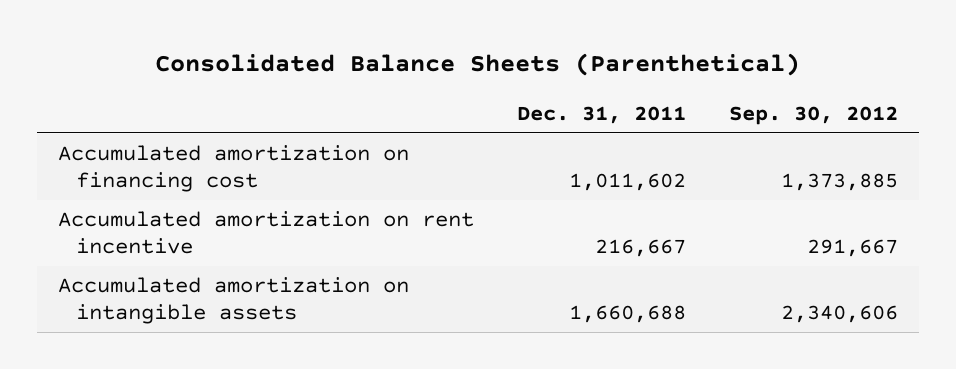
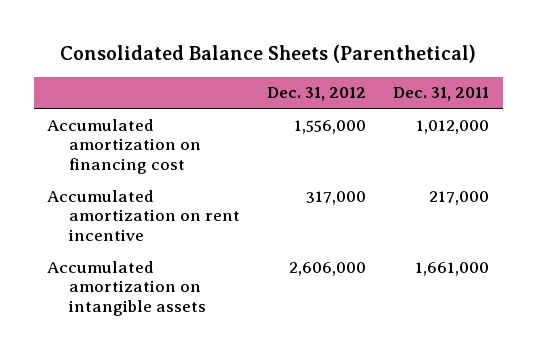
- | Dec. 31, 2011 | Sep. 30, 2012
+ | Dec. 31, 2012 | Dec. 31, 2011
- Accumulated amortization on financing cost | 1,011,602 | 1,373,885
- Accumulated amortization on rent incentive | 216,667 | 291,667
- Accumulated amortization on intangible assets | 1,660,688 | 2,340,606
+ Accumulated amortization on financing cost | 1,556,000 | 1,012,000
+ Accumulated amortization on rent incentive | 317,000 | 217,000
+ Accumulated amortization on intangible assets | 2,606,000 | 1,661,000

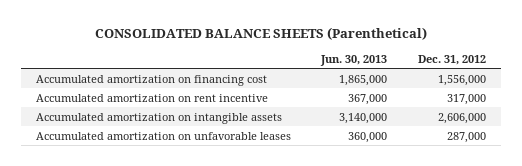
- Consolidated Balance Sheets (Parenthetical)
+ CONSOLIDATED BALANCE SHEETS (Parenthetical)
- | Dec. 31, 2012 | Dec. 31, 2011
+ | Jun. 30, 2013 | Dec. 31, 2012
+ Accumulated amortization on unfavorable leases | 360,000 | 287,000

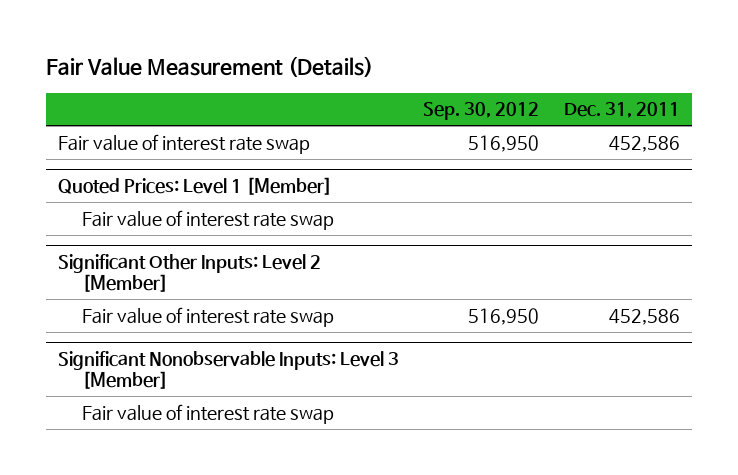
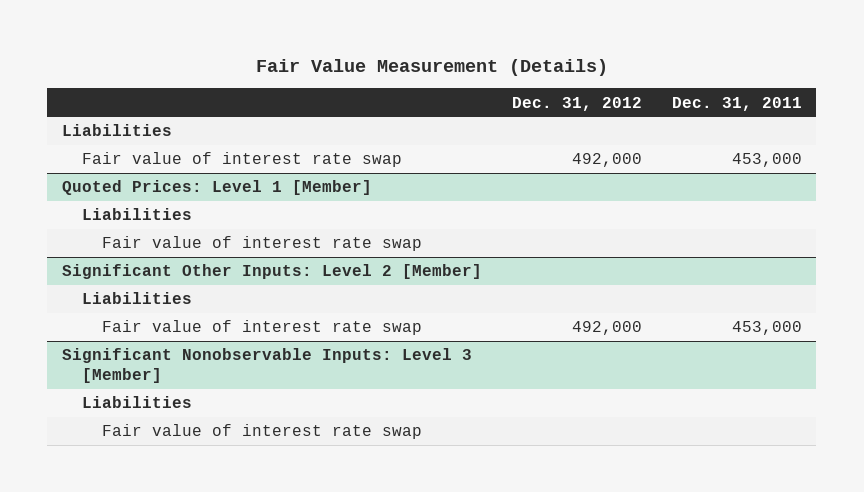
- | Sep. 30, 2012 | Dec. 31, 2011
+ | Dec. 31, 2012 | Dec. 31, 2011
- Fair value of interest rate swap | 516,950 | 452,586
+ Liabilities
+ Fair value of interest rate swap | 492,000 | 453,000
@ Quoted Prices: Level 1 [Member]
+ Liabilities
@ Significant Other Inputs: Level 2 [Member]
- Fair value of interest rate swap | 516,950 | 452,586
+ Liabilities
+ Fair value of interest rate swap | 492,000 | 453,000
@ Significant Nonobservable Inputs: Level 3 [Member]
+ Liabilities

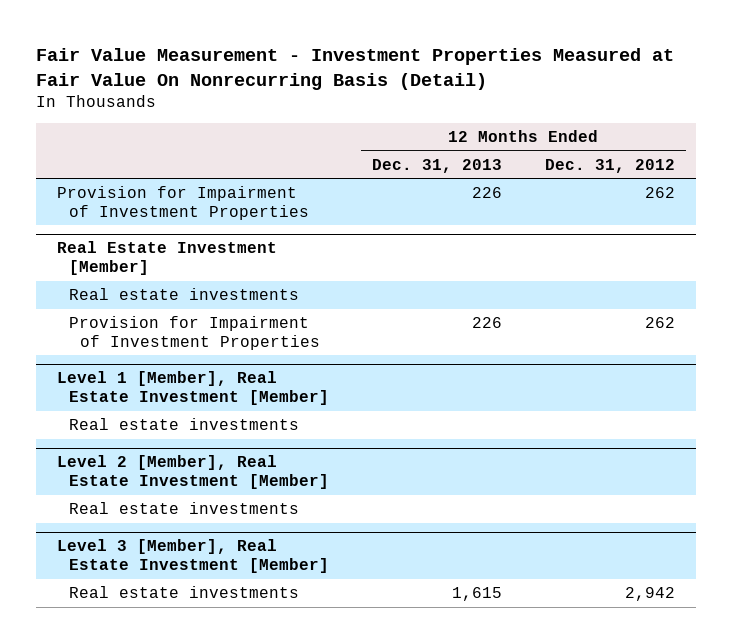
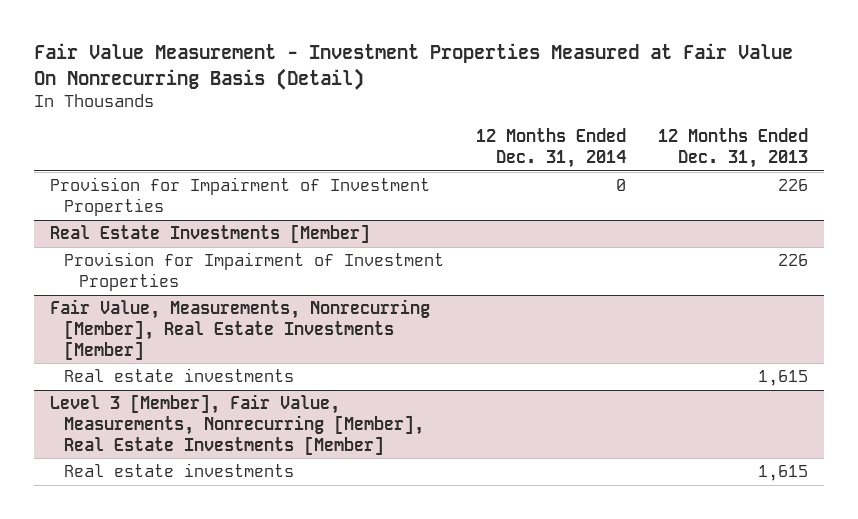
- | 12 Months Ended Dec. 31, 2013 | 12 Months Ended Dec. 31, 2012
+ | 12 Months Ended Dec. 31, 2014 | 12 Months Ended Dec. 31, 2013
- Real Estate Investment [Member]
- Real estate investments
+ Real Estate Investments [Member]
- Level 1 [Member], Real Estate Investment [Member]
- Real estate investments
- Level 2 [Member], Real Estate Investment [Member]
- Real estate investments
- Level 3 [Member], Real Estate Investment [Member]
+ Fair Value, Measurements, Nonrecurring [Member], Real Estate Investments [Member]
+ Level 3 [Member], Fair Value, Measurements, Nonrecurring [Member], Real Estate Investments [Member]
+ Real estate investments | | 1,615

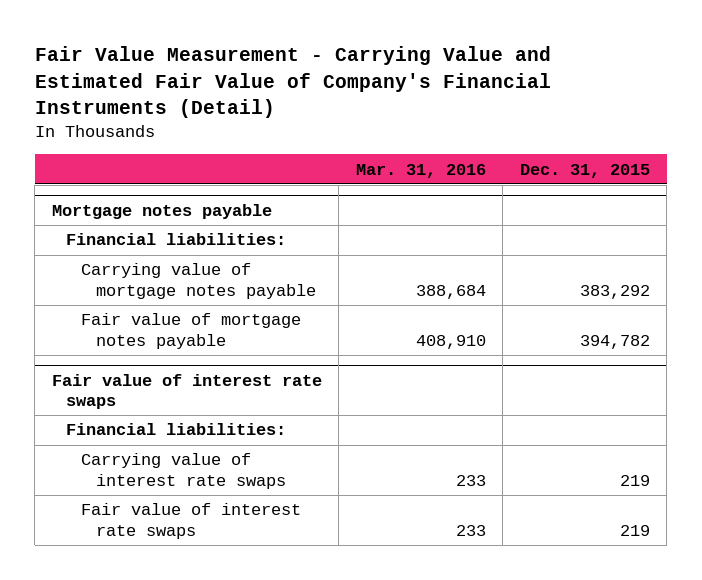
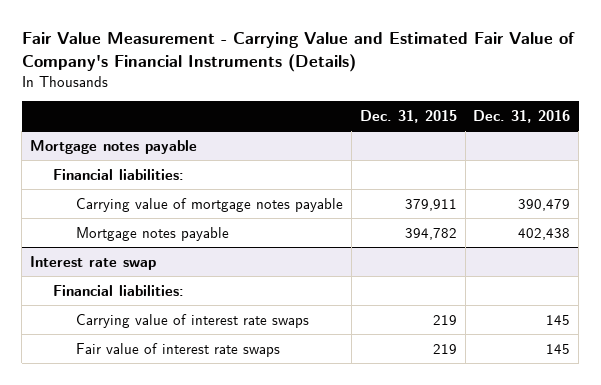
- Fair Value Measurement - Carrying Value and Estimated Fair Value of Company's Financial Instruments (Detail)
+ Fair Value Measurement - Carrying Value and Estimated Fair Value of Company's Financial Instruments (Details)
- | Mar. 31, 2016 | Dec. 31, 2015
+ | Dec. 31, 2015 | Dec. 31, 2016
@ Mortgage notes payable
- Carrying value of mortgage notes payable | 388,684 | 383,292
- Fair value of mortgage notes payable | 408,910 | 394,782
- Fair value of interest rate swaps
@ Mortgage notes payable
+ Carrying value of mortgage notes payable | 379,911 | 390,479
+ Mortgage notes payable | 394,782 | 402,438
+ Interest rate swap

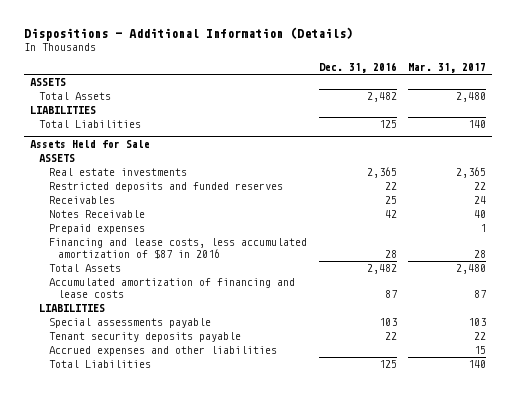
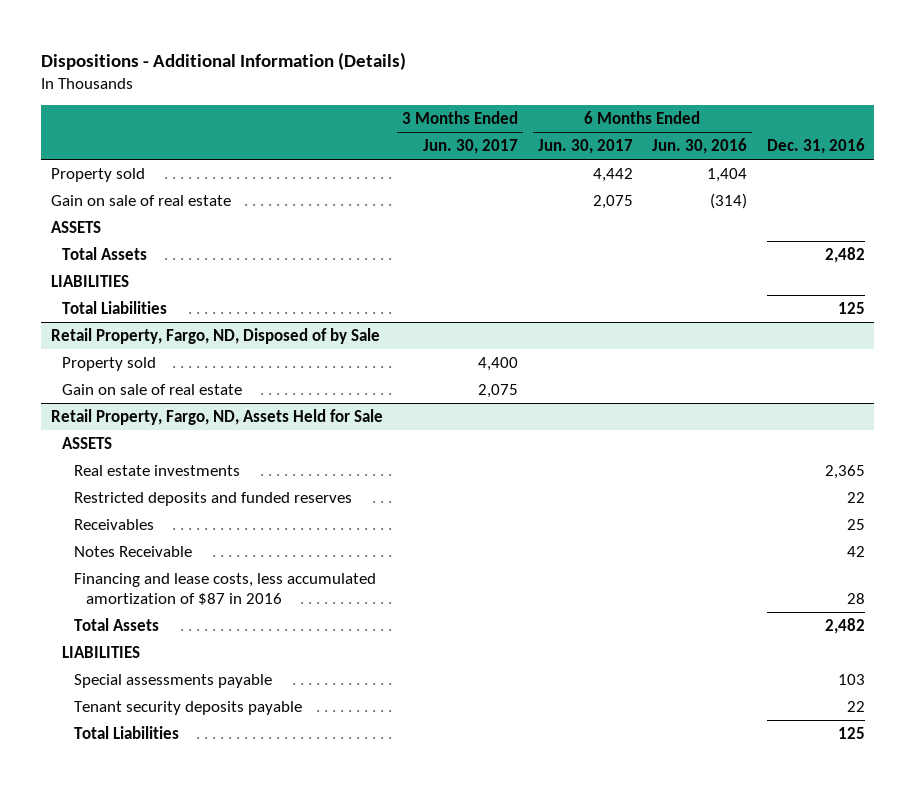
- | Dec. 31, 2016 | Mar. 31, 2017
+ | 3 Months Ended Jun. 30, 2017 | 6 Months Ended Jun. 30, 2017 | 6 Months Ended Jun. 30, 2016 | Dec. 31, 2016
+ Property sold | | 4,442 | 1,404 |
+ Gain on sale of real estate | | 2,075 | (314) |
- Assets Held for Sale
+ Retail Property, Fargo, ND, Disposed of by Sale
+ Property sold | 4,400 | | |
+ Gain on sale of real estate | 2,075 | | |
+ Retail Property, Fargo, ND, Assets Held for Sale
- Prepaid expenses | | 1
- Accumulated amortization of financing and lease costs | 87 | 87
- Accrued expenses and other liabilities | | 15

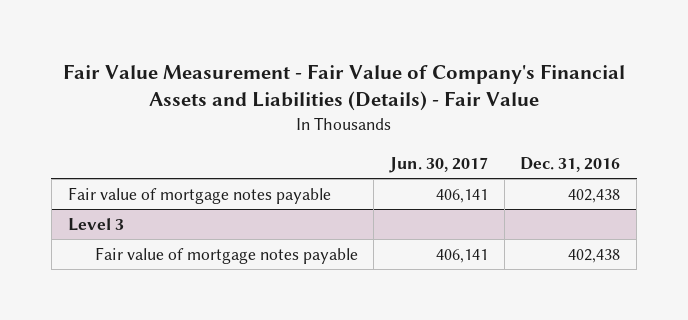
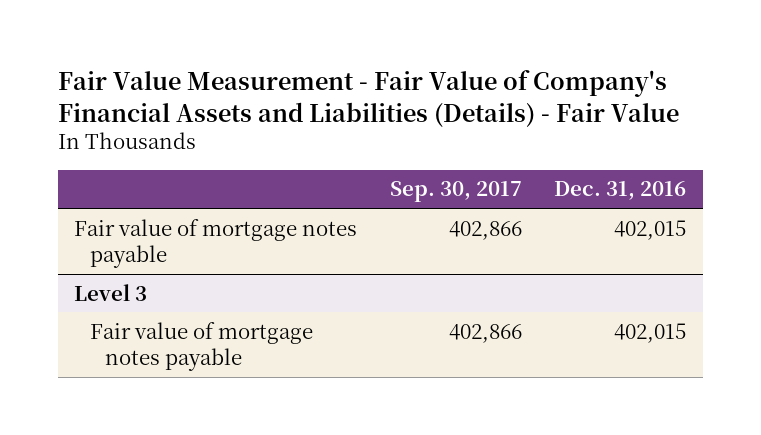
- | Jun. 30, 2017 | Dec. 31, 2016
+ | Sep. 30, 2017 | Dec. 31, 2016
- Fair value of mortgage notes payable | 406,141 | 402,438
+ Fair value of mortgage notes payable | 402,866 | 402,015
@ Level 3
- Fair value of mortgage notes payable | 406,141 | 402,438
+ Fair value of mortgage notes payable | 402,866 | 402,015

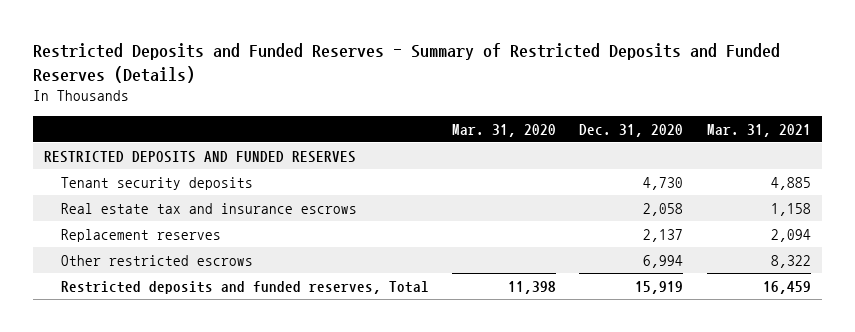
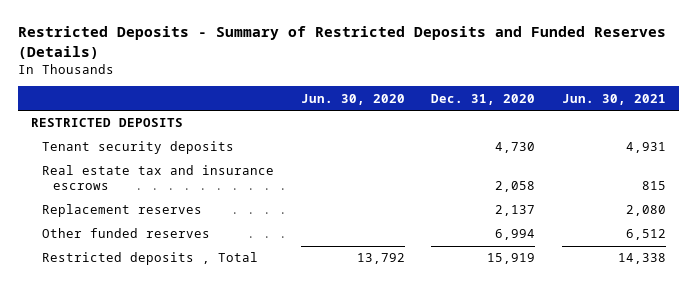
- Restricted Deposits and Funded Reserves - Summary of Restricted Deposits and Funded Reserves (Details)
+ Restricted Deposits - Summary of Restricted Deposits and Funded Reserves (Details)
- | Mar. 31, 2020 | Dec. 31, 2020 | Mar. 31, 2021
+ | Jun. 30, 2020 | Dec. 31, 2020 | Jun. 30, 2021
- RESTRICTED DEPOSITS AND FUNDED RESERVES
+ RESTRICTED DEPOSITS
- Other restricted escrows | | 6,994 | 8,322
- Restricted deposits and funded reserves, Total | 11,398 | 15,919 | 16,459
+ Other funded reserves | | 6,994 | 6,512
+ Restricted deposits , Total | 13,792 | 15,919 | 14,338

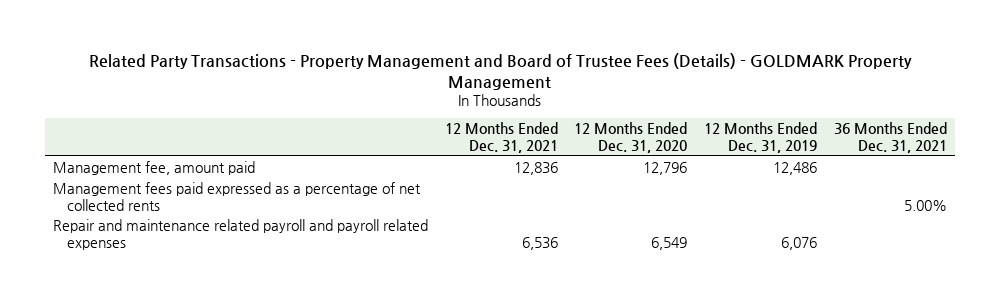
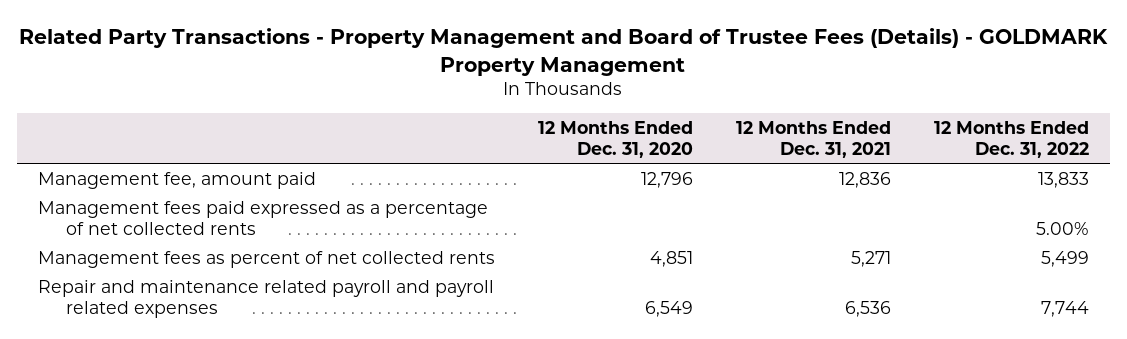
- | 12 Months Ended Dec. 31, 2021 | 12 Months Ended Dec. 31, 2020 | 12 Months Ended Dec. 31, 2019 | 36 Months Ended Dec. 31, 2021
+ | 12 Months Ended Dec. 31, 2020 | 12 Months Ended Dec. 31, 2021 | 12 Months Ended Dec. 31, 2022
+ Management fees as percent of net collected rents | 4,851 | 5,271 | 5,499

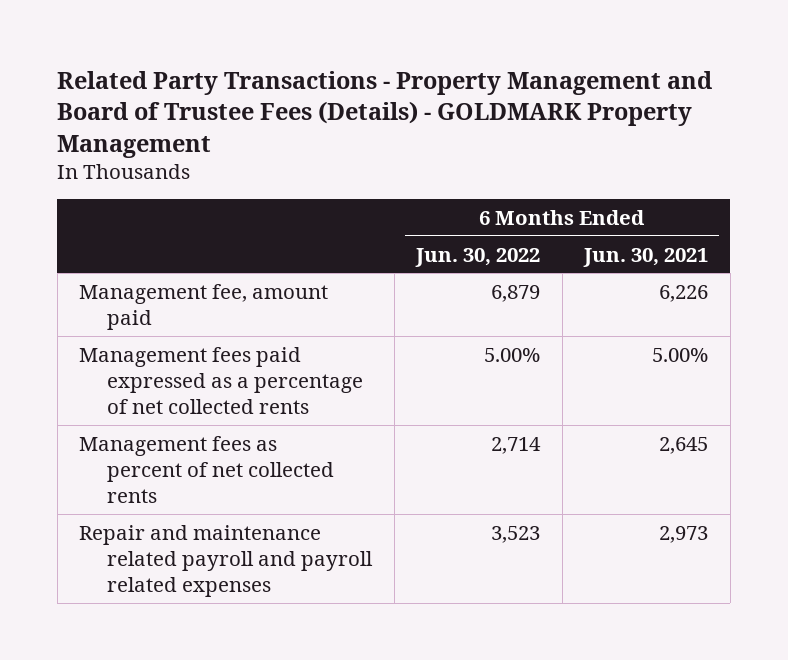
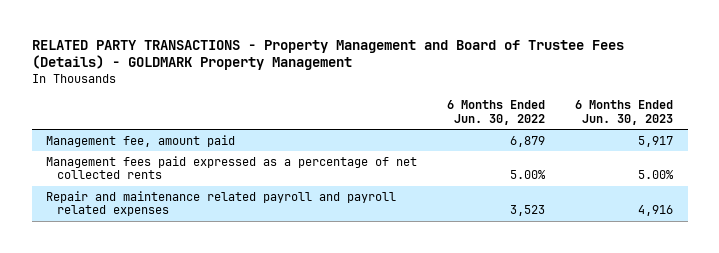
- Related Party Transactions - Property Management and Board of Trustee Fees (Details) - GOLDMARK Property Management
+ RELATED PARTY TRANSACTIONS - Property Management and Board of Trustee Fees (Details) - GOLDMARK Property Management
- | 6 Months Ended Jun. 30, 2022 | 6 Months Ended Jun. 30, 2021
+ | 6 Months Ended Jun. 30, 2022 | 6 Months Ended Jun. 30, 2023
- Management fees as percent of net collected rents | 2,714 | 2,645

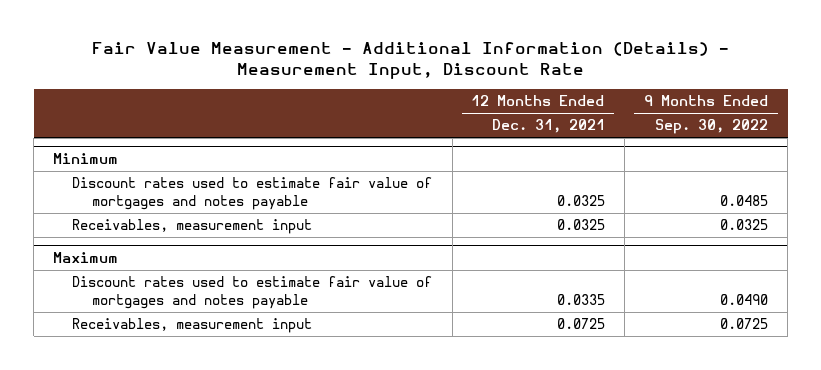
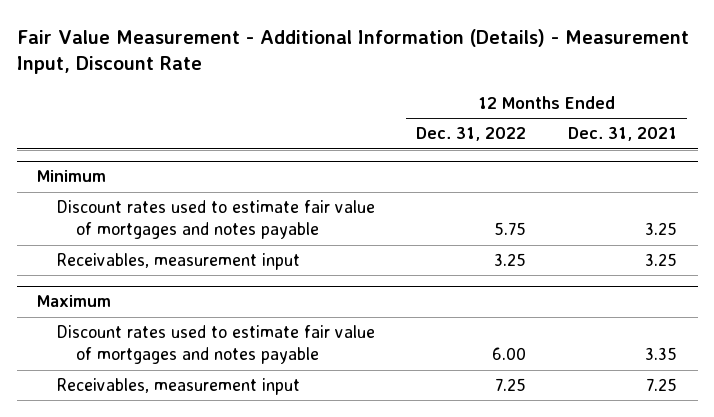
- | 12 Months Ended Dec. 31, 2021 | 9 Months Ended Sep. 30, 2022
+ | 12 Months Ended Dec. 31, 2022 | 12 Months Ended Dec. 31, 2021
@ Minimum
- Discount rates used to estimate fair value of mortgages and notes payable | 0.0325 | 0.0485
- Receivables, measurement input | 0.0325 | 0.0325
+ Discount rates used to estimate fair value of mortgages and notes payable | 5.75 | 3.25
+ Receivables, measurement input | 3.25 | 3.25
@ Maximum
- Discount rates used to estimate fair value of mortgages and notes payable | 0.0335 | 0.0490
- Receivables, measurement input | 0.0725 | 0.0725
+ Discount rates used to estimate fair value of mortgages and notes payable | 6.00 | 3.35
+ Receivables, measurement input | 7.25 | 7.25

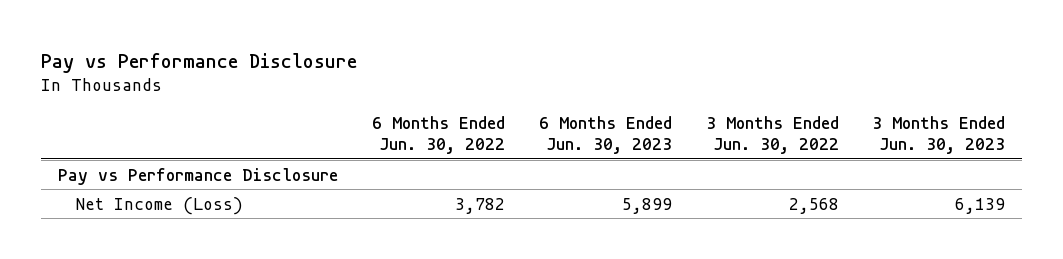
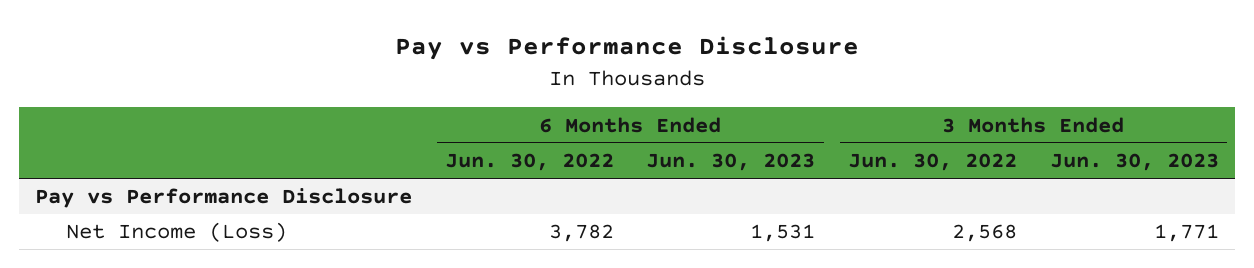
- Net Income (Loss) | 3,782 | 5,899 | 2,568 | 6,139
+ Net Income (Loss) | 3,782 | 1,531 | 2,568 | 1,771

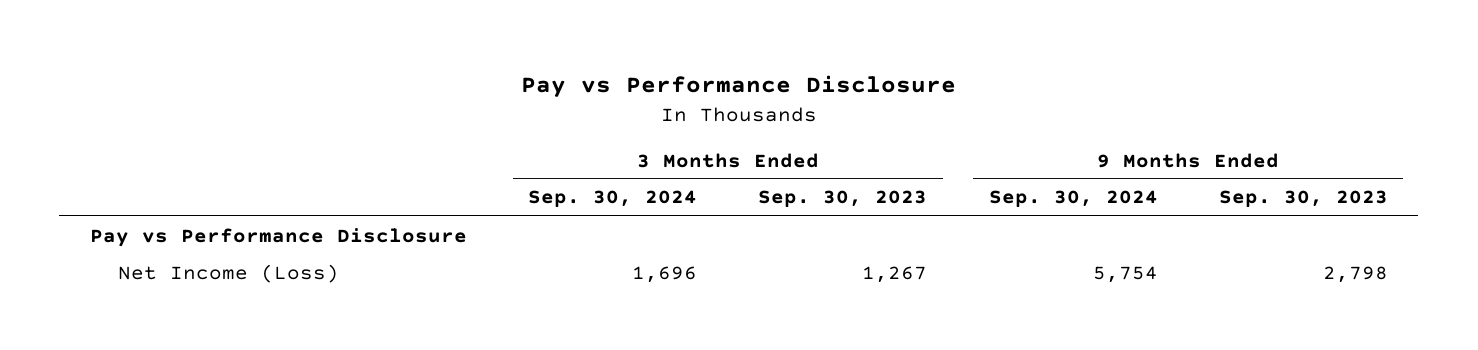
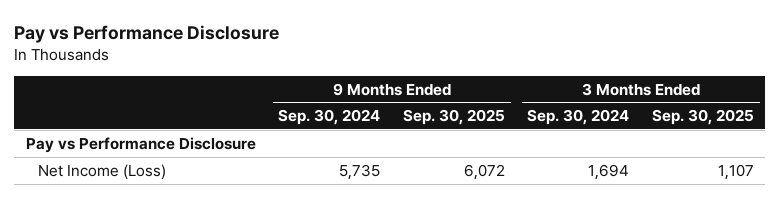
- | 3 Months Ended Sep. 30, 2024 | 3 Months Ended Sep. 30, 2023 | 9 Months Ended Sep. 30, 2024 | 9 Months Ended Sep. 30, 2023
+ | 9 Months Ended Sep. 30, 2024 | 9 Months Ended Sep. 30, 2025 | 3 Months Ended Sep. 30, 2024 | 3 Months Ended Sep. 30, 2025
- Net Income (Loss) | 1,696 | 1,267 | 5,754 | 2,798
+ Net Income (Loss) | 5,735 | 6,072 | 1,694 | 1,107

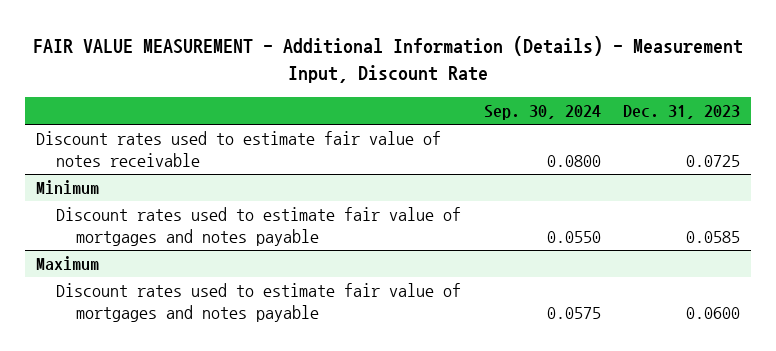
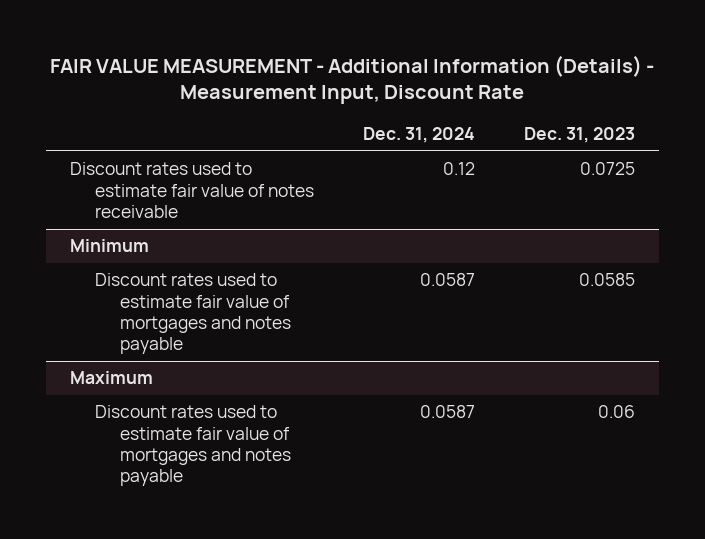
- | Sep. 30, 2024 | Dec. 31, 2023
+ | Dec. 31, 2024 | Dec. 31, 2023
@ Maximum
- Discount rates used to estimate fair value of mortgages and notes payable | 0.0575 | 0.0600
+ Discount rates used to estimate fair value of mortgages and notes payable | 0.0587 | 0.06

